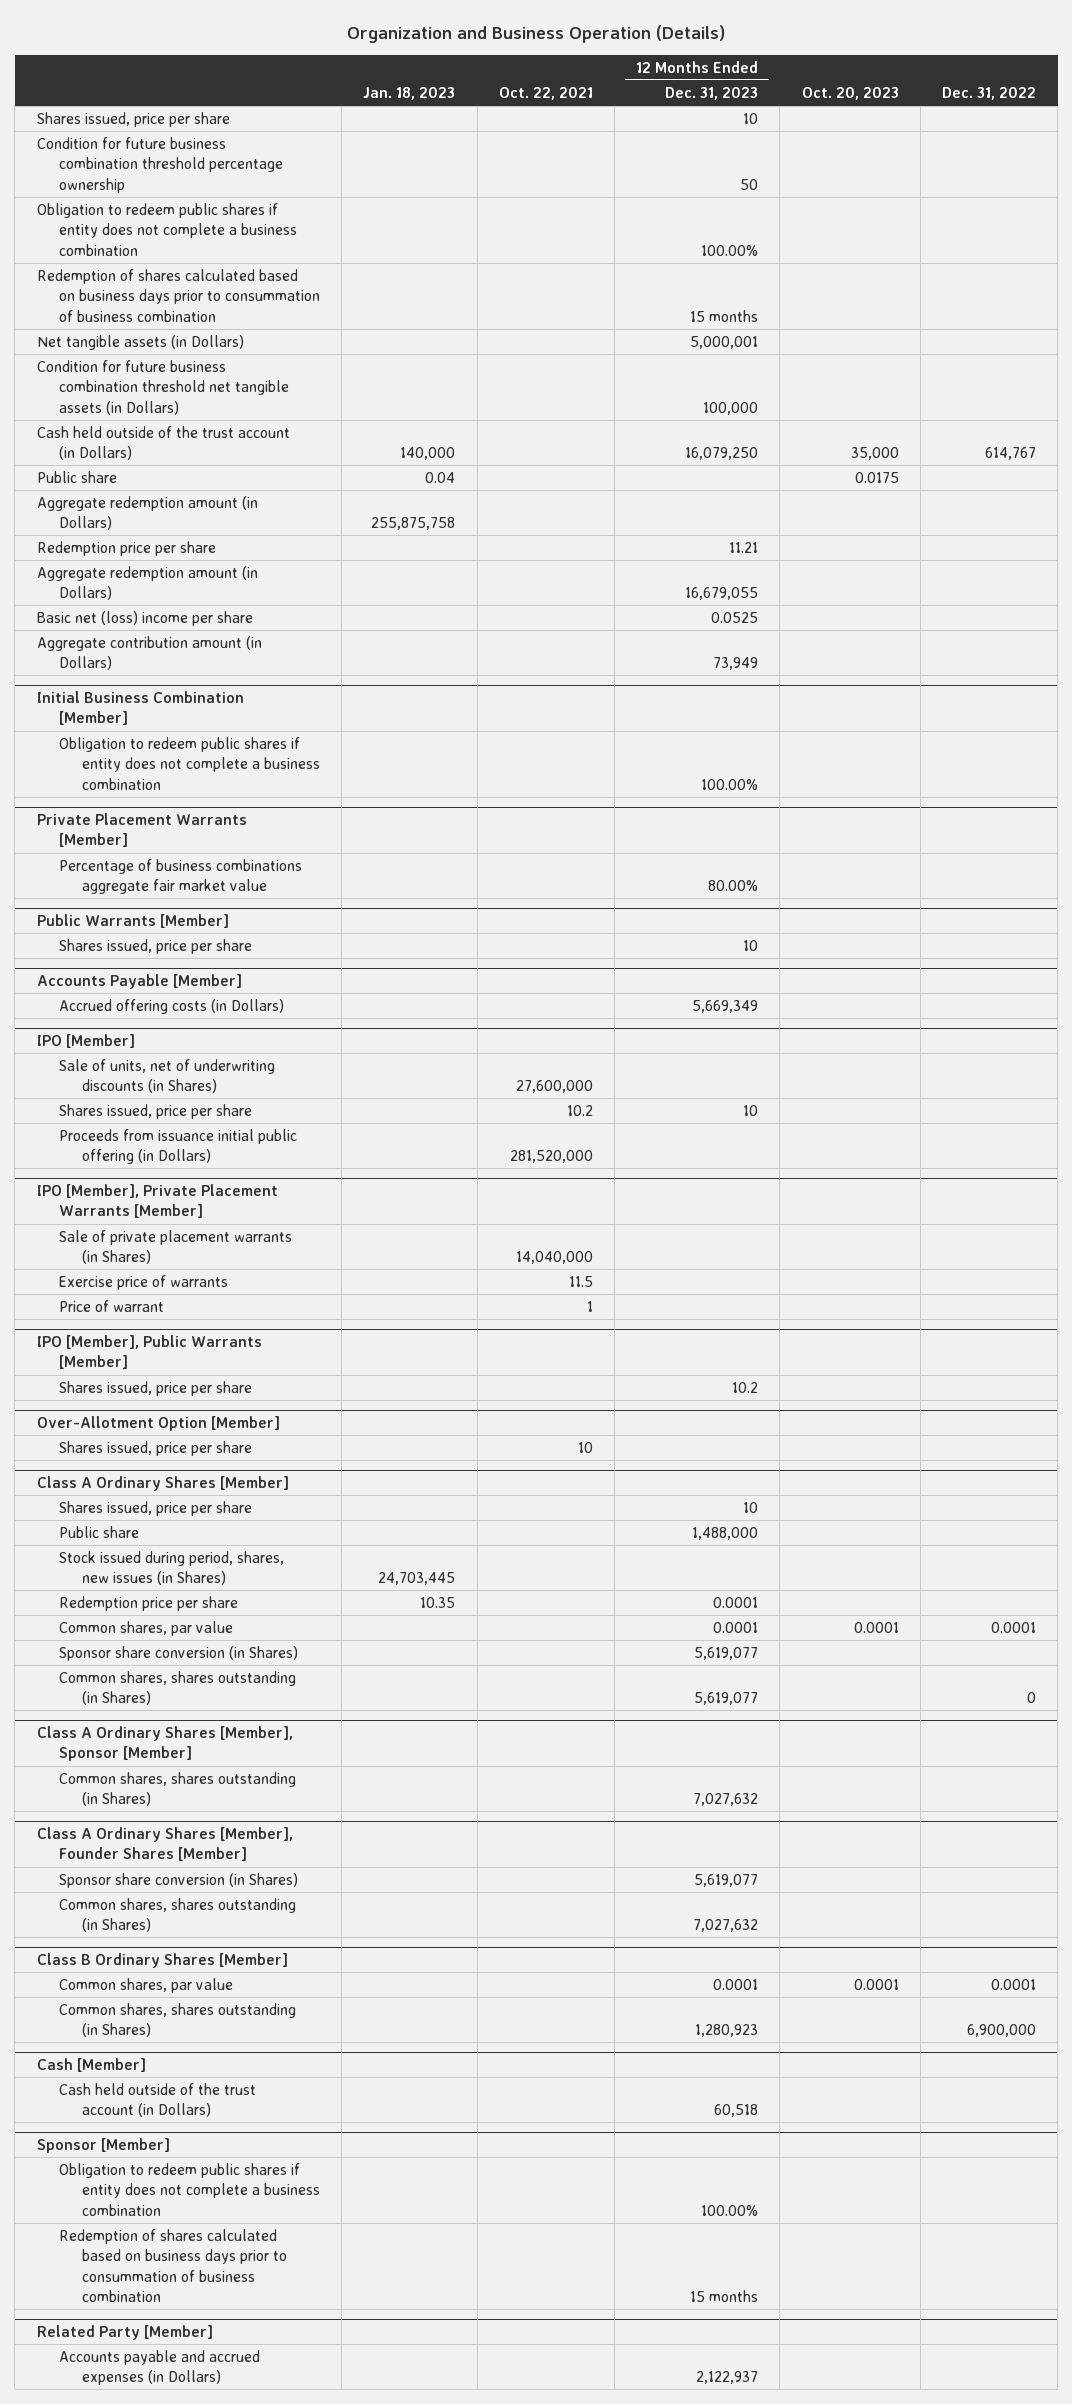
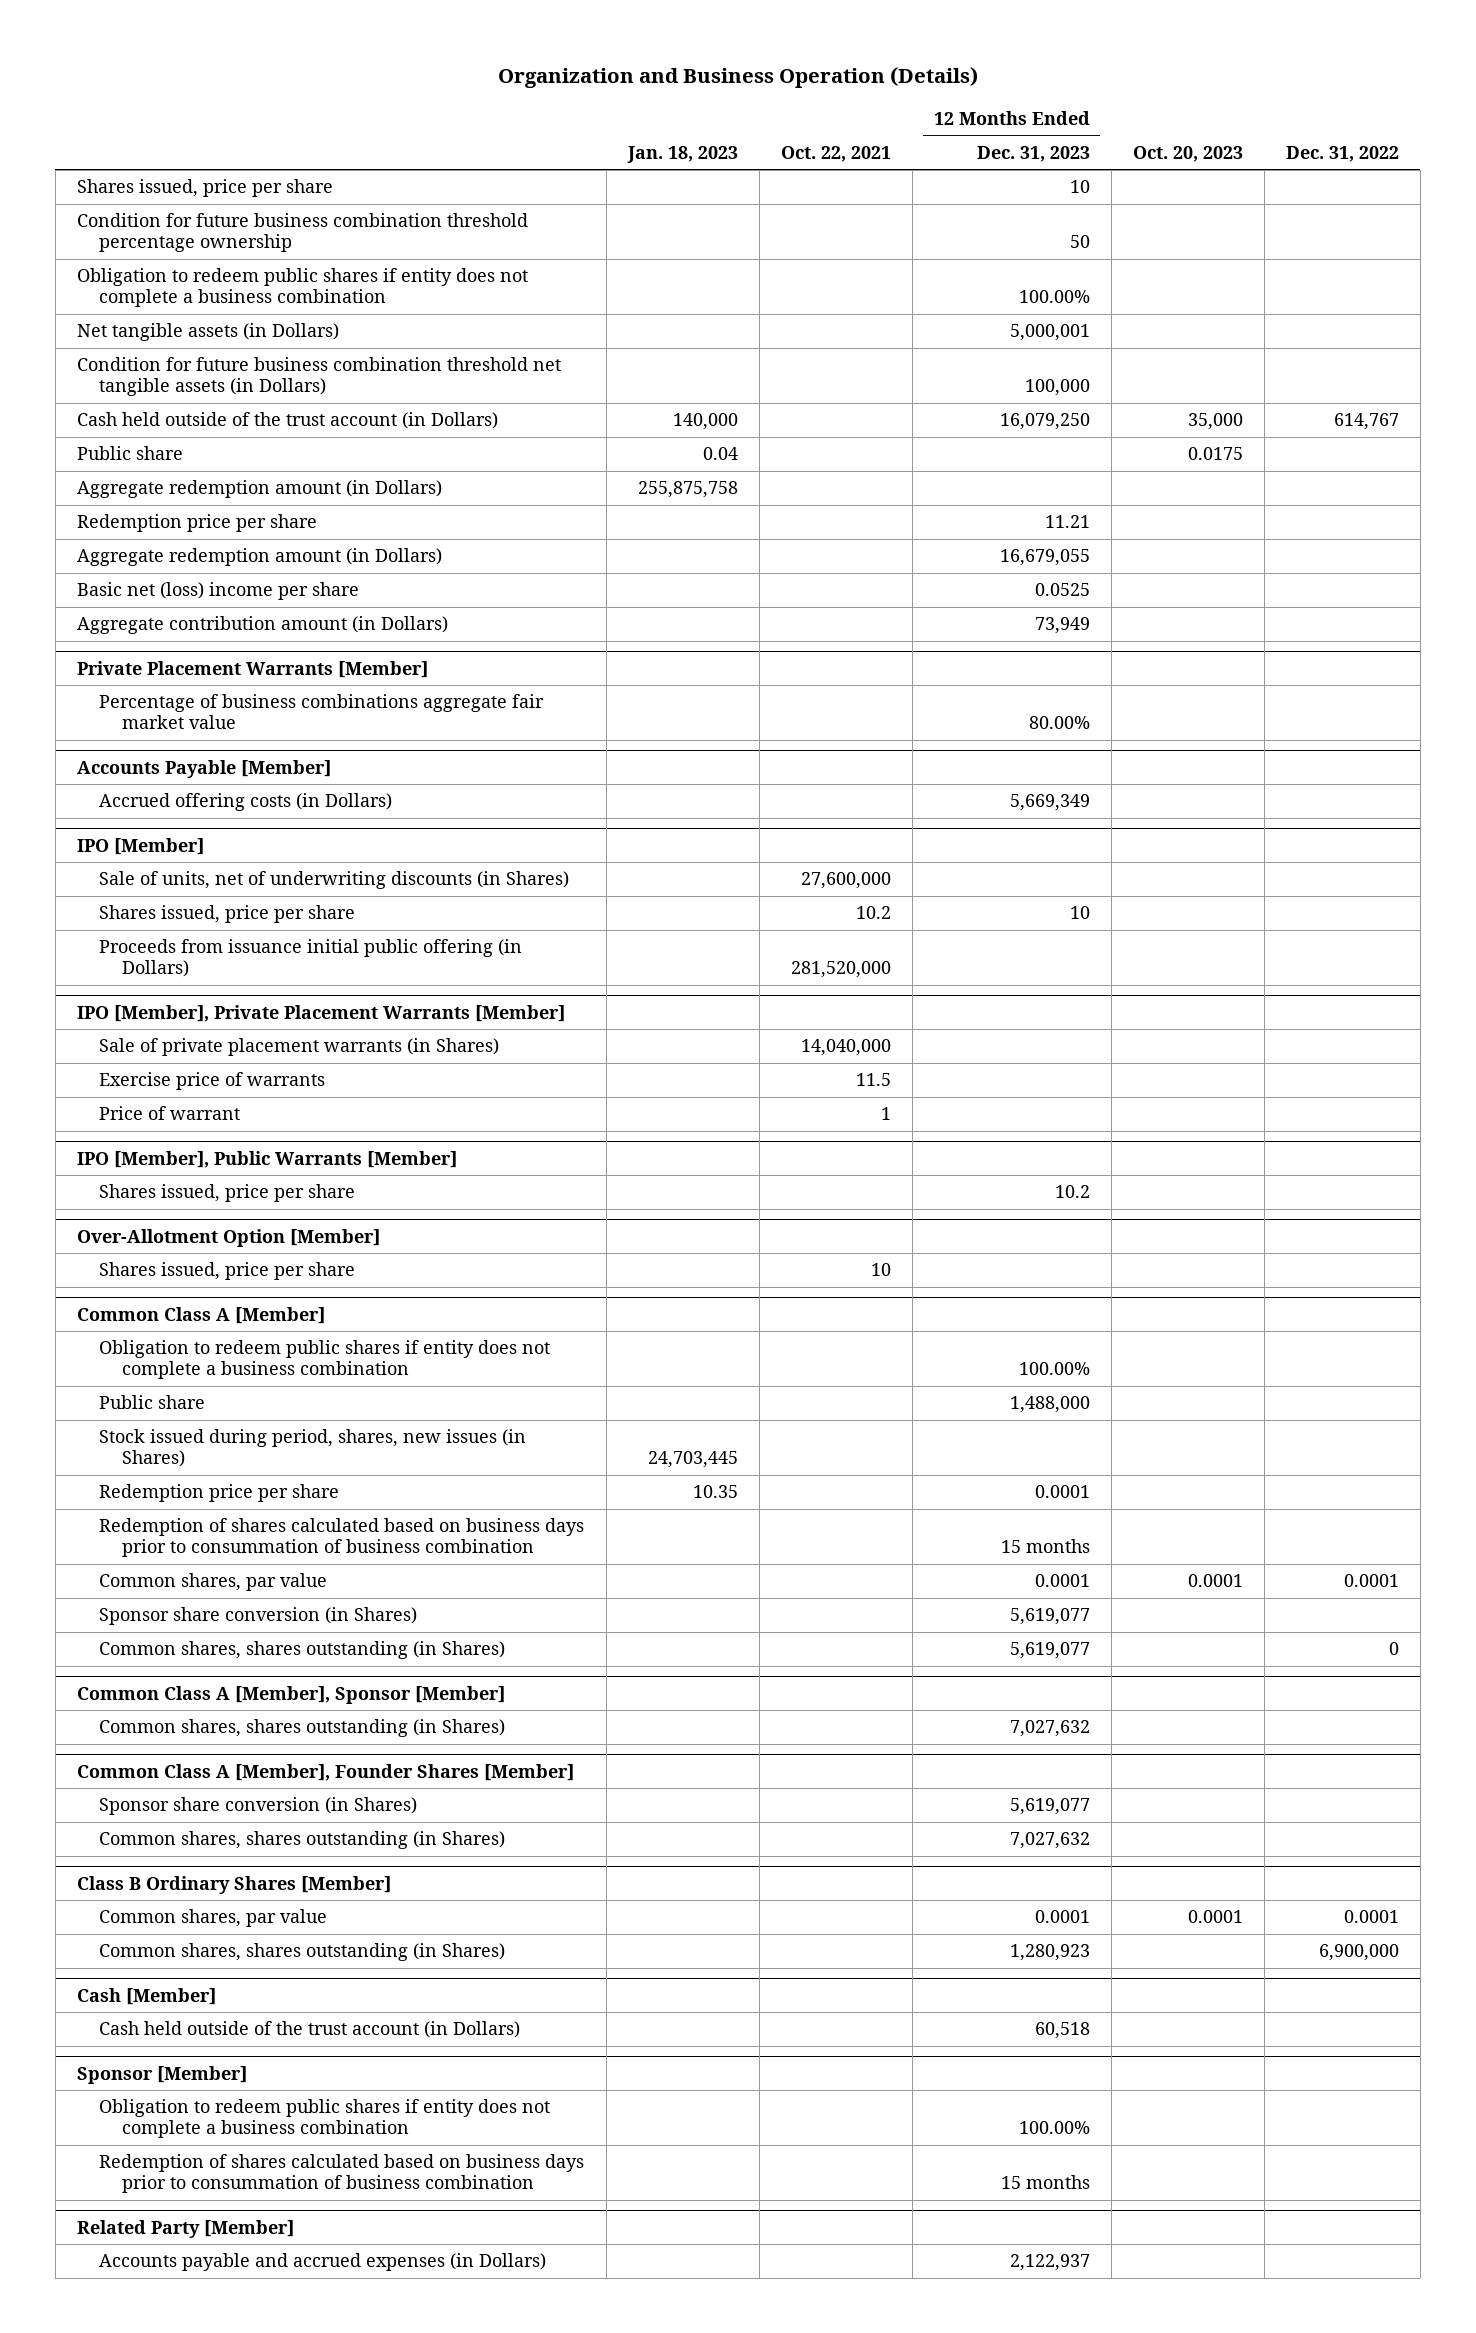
- Redemption of shares calculated based on business days prior to consummation of business combination | | | 15 months | |
- Initial Business Combination [Member]
- Obligation to redeem public shares if entity does not complete a business combination | | | 100.00% | |
- Public Warrants [Member]
- Shares issued, price per share | | | 10 | |
- Class A Ordinary Shares [Member]
- Shares issued, price per share | | | 10 | |
+ Common Class A [Member]
+ Obligation to redeem public shares if entity does not complete a business combination | | | 100.00% | |
+ Redemption of shares calculated based on business days prior to consummation of business combination | | | 15 months | |
- Class A Ordinary Shares [Member], Sponsor [Member]
+ Common Class A [Member], Sponsor [Member]
- Class A Ordinary Shares [Member], Founder Shares [Member]
+ Common Class A [Member], Founder Shares [Member]

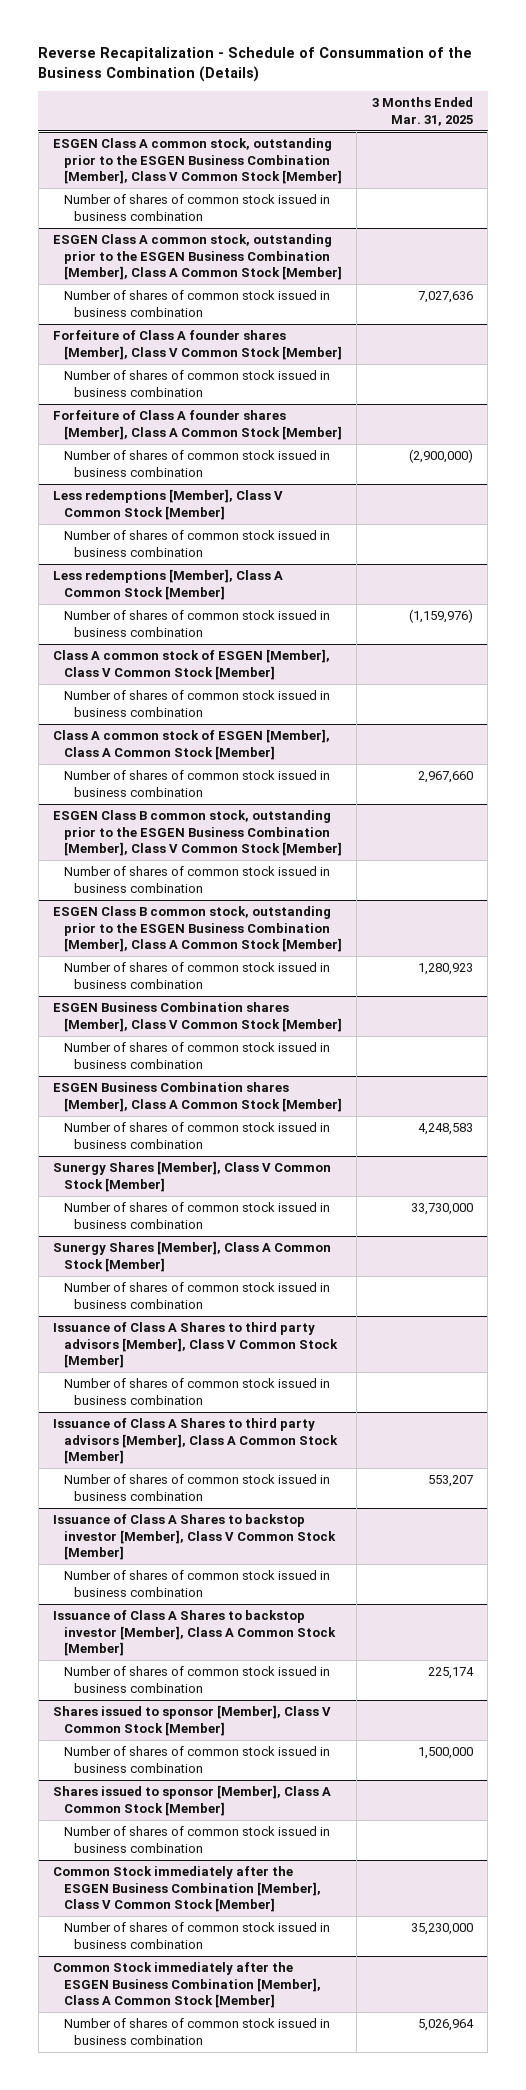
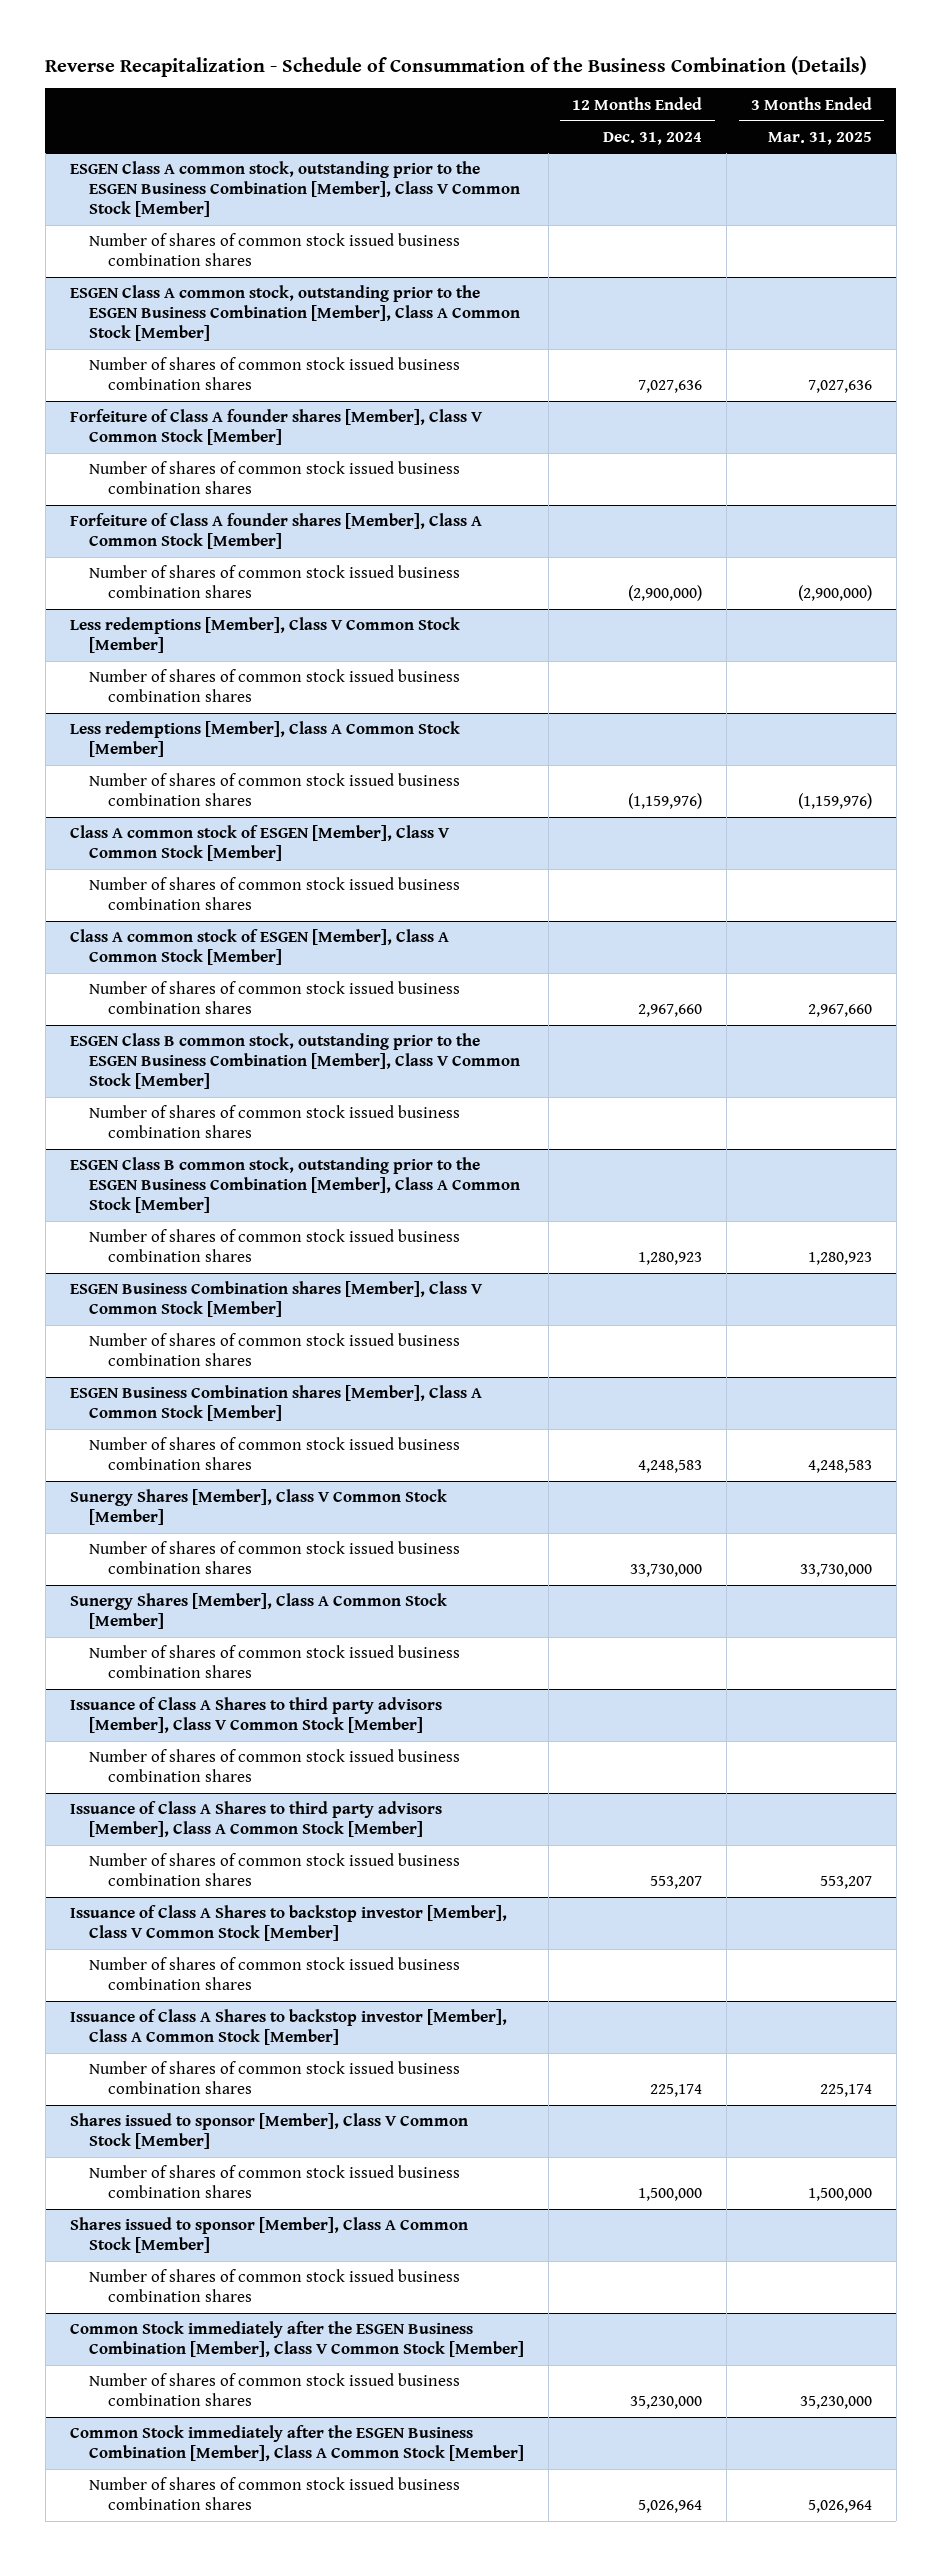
- | 3 Months Ended Mar. 31, 2025
+ | 12 Months Ended Dec. 31, 2024 | 3 Months Ended Mar. 31, 2025
@ ESGEN Class A common stock, outstanding prior to the ESGEN Business Combination [Member], Class V Common Stock [Member]
- Number of shares of common stock issued in business combination
+ Number of shares of common stock issued business combination shares
@ ESGEN Class A common stock, outstanding prior to the ESGEN Business Combination [Member], Class A Common Stock [Member]
- Number of shares of common stock issued in business combination | 7,027,636
+ Number of shares of common stock issued business combination shares | 7,027,636 | 7,027,636
@ Forfeiture of Class A founder shares [Member], Class V Common Stock [Member]
- Number of shares of common stock issued in business combination
+ Number of shares of common stock issued business combination shares
@ Forfeiture of Class A founder shares [Member], Class A Common Stock [Member]
- Number of shares of common stock issued in business combination | (2,900,000)
+ Number of shares of common stock issued business combination shares | (2,900,000) | (2,900,000)
@ Less redemptions [Member], Class V Common Stock [Member]
- Number of shares of common stock issued in business combination
+ Number of shares of common stock issued business combination shares
@ Less redemptions [Member], Class A Common Stock [Member]
- Number of shares of common stock issued in business combination | (1,159,976)
+ Number of shares of common stock issued business combination shares | (1,159,976) | (1,159,976)
@ Class A common stock of ESGEN [Member], Class V Common Stock [Member]
- Number of shares of common stock issued in business combination
+ Number of shares of common stock issued business combination shares
@ Class A common stock of ESGEN [Member], Class A Common Stock [Member]
- Number of shares of common stock issued in business combination | 2,967,660
+ Number of shares of common stock issued business combination shares | 2,967,660 | 2,967,660
@ ESGEN Class B common stock, outstanding prior to the ESGEN Business Combination [Member], Class V Common Stock [Member]
- Number of shares of common stock issued in business combination
+ Number of shares of common stock issued business combination shares
@ ESGEN Class B common stock, outstanding prior to the ESGEN Business Combination [Member], Class A Common Stock [Member]
- Number of shares of common stock issued in business combination | 1,280,923
+ Number of shares of common stock issued business combination shares | 1,280,923 | 1,280,923
@ ESGEN Business Combination shares [Member], Class V Common Stock [Member]
- Number of shares of common stock issued in business combination
+ Number of shares of common stock issued business combination shares
@ ESGEN Business Combination shares [Member], Class A Common Stock [Member]
- Number of shares of common stock issued in business combination | 4,248,583
+ Number of shares of common stock issued business combination shares | 4,248,583 | 4,248,583
@ Sunergy Shares [Member], Class V Common Stock [Member]
- Number of shares of common stock issued in business combination | 33,730,000
+ Number of shares of common stock issued business combination shares | 33,730,000 | 33,730,000
@ Sunergy Shares [Member], Class A Common Stock [Member]
- Number of shares of common stock issued in business combination
+ Number of shares of common stock issued business combination shares
@ Issuance of Class A Shares to third party advisors [Member], Class V Common Stock [Member]
- Number of shares of common stock issued in business combination
+ Number of shares of common stock issued business combination shares
@ Issuance of Class A Shares to third party advisors [Member], Class A Common Stock [Member]
- Number of shares of common stock issued in business combination | 553,207
+ Number of shares of common stock issued business combination shares | 553,207 | 553,207
@ Issuance of Class A Shares to backstop investor [Member], Class V Common Stock [Member]
- Number of shares of common stock issued in business combination
+ Number of shares of common stock issued business combination shares
@ Issuance of Class A Shares to backstop investor [Member], Class A Common Stock [Member]
- Number of shares of common stock issued in business combination | 225,174
+ Number of shares of common stock issued business combination shares | 225,174 | 225,174
@ Shares issued to sponsor [Member], Class V Common Stock [Member]
- Number of shares of common stock issued in business combination | 1,500,000
+ Number of shares of common stock issued business combination shares | 1,500,000 | 1,500,000
@ Shares issued to sponsor [Member], Class A Common Stock [Member]
- Number of shares of common stock issued in business combination
+ Number of shares of common stock issued business combination shares
@ Common Stock immediately after the ESGEN Business Combination [Member], Class V Common Stock [Member]
- Number of shares of common stock issued in business combination | 35,230,000
+ Number of shares of common stock issued business combination shares | 35,230,000 | 35,230,000
@ Common Stock immediately after the ESGEN Business Combination [Member], Class A Common Stock [Member]
- Number of shares of common stock issued in business combination | 5,026,964
+ Number of shares of common stock issued business combination shares | 5,026,964 | 5,026,964

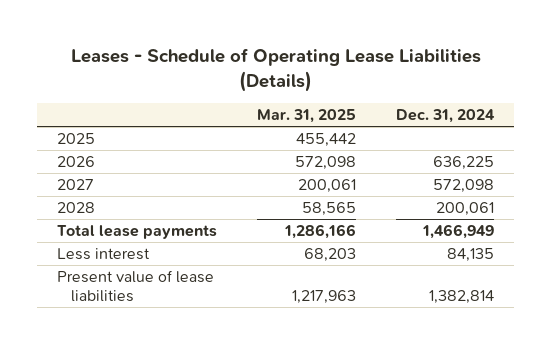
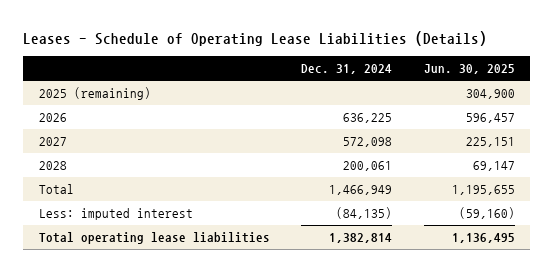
- | Mar. 31, 2025 | Dec. 31, 2024
+ | Dec. 31, 2024 | Jun. 30, 2025
- 2025 | 455,442 |
+ 2025 (remaining) | | 304,900
- Total lease payments | 1,286,166 | 1,466,949
- Less interest | 68,203 | 84,135
- Present value of lease liabilities | 1,217,963 | 1,382,814
+ Total | 1,466,949 | 1,195,655
+ Less: imputed interest | (84,135) | (59,160)
+ Total operating lease liabilities | 1,382,814 | 1,136,495

